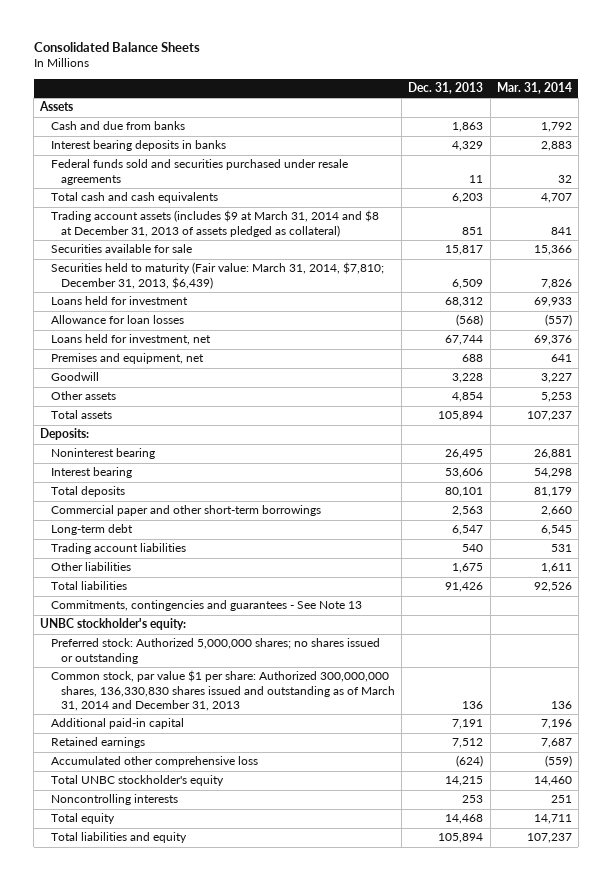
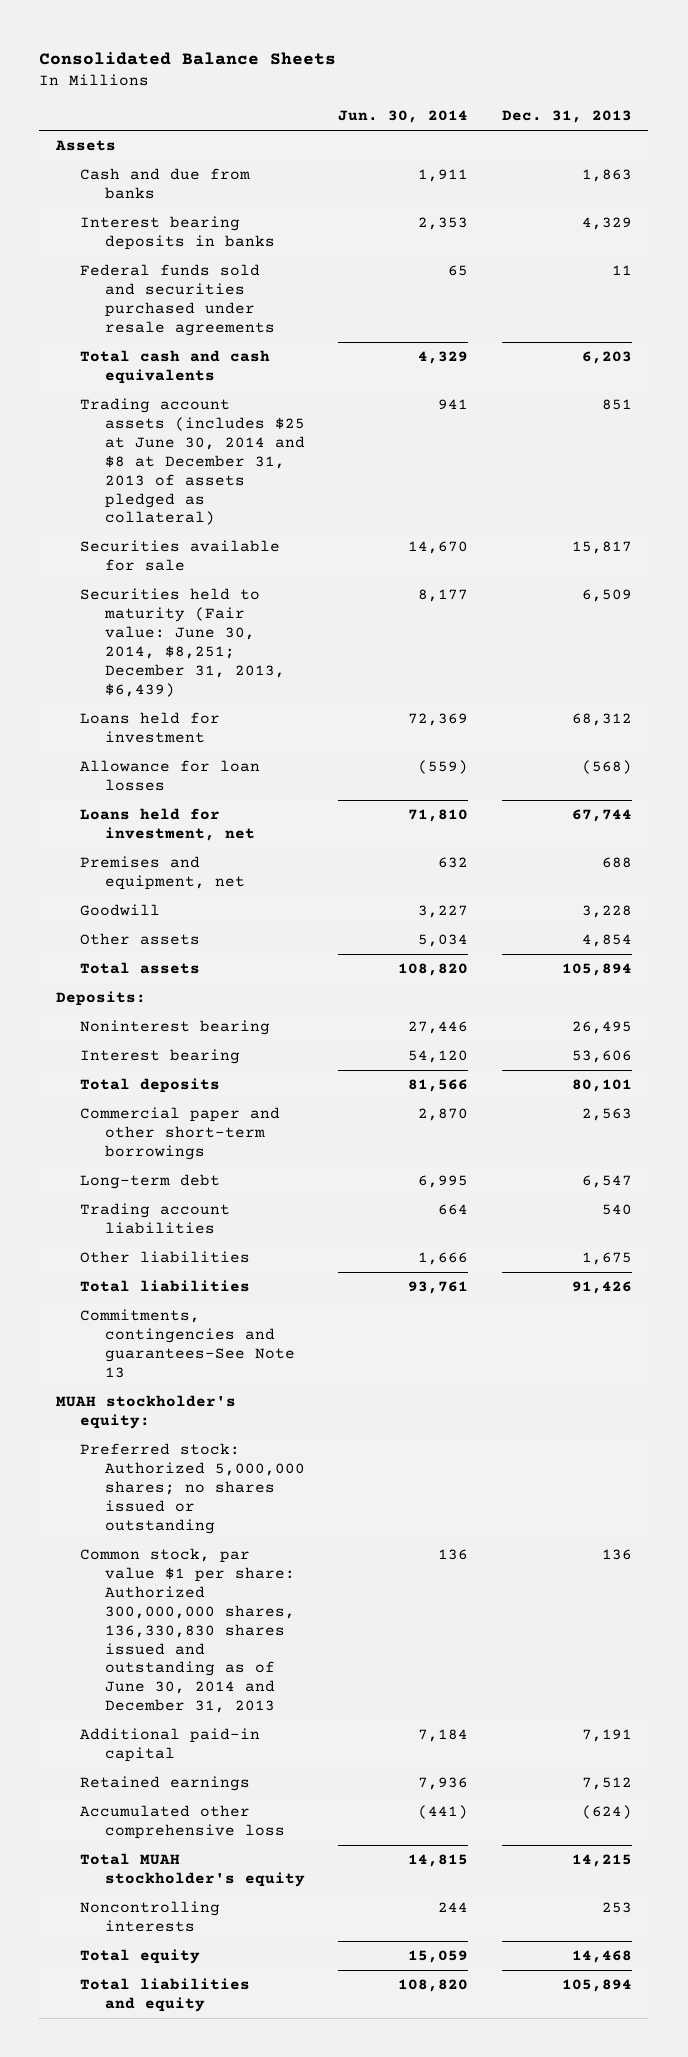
- | Dec. 31, 2013 | Mar. 31, 2014
+ | Jun. 30, 2014 | Dec. 31, 2013
- Trading account assets (includes $9 at March 31, 2014 and $8 at December 31, 2013 of assets pledged as collateral) | 851 | 841
+ Trading account assets (includes $25 at June 30, 2014 and $8 at December 31, 2013 of assets pledged as collateral) | 941 | 851
- Securities held to maturity (Fair value: March 31, 2014, $7,810; December 31, 2013, $6,439) | 6,509 | 7,826
+ Securities held to maturity (Fair value: June 30, 2014, $8,251; December 31, 2013, $6,439) | 8,177 | 6,509
- Commitments, contingencies and guarantees - See Note 13
- UNBC stockholder's equity:
+ Commitments, contingencies and guarantees-See Note 13
+ MUAH stockholder's equity:
- Common stock, par value $1 per share: Authorized 300,000,000 shares, 136,330,830 shares issued and outstanding as of March 31, 2014 and December 31, 2013 | 136 | 136
+ Common stock, par value $1 per share: Authorized 300,000,000 shares, 136,330,830 shares issued and outstanding as of June 30, 2014 and December 31, 2013 | 136 | 136
- Total UNBC stockholder's equity | 14,215 | 14,460
+ Total MUAH stockholder's equity | 14,815 | 14,215

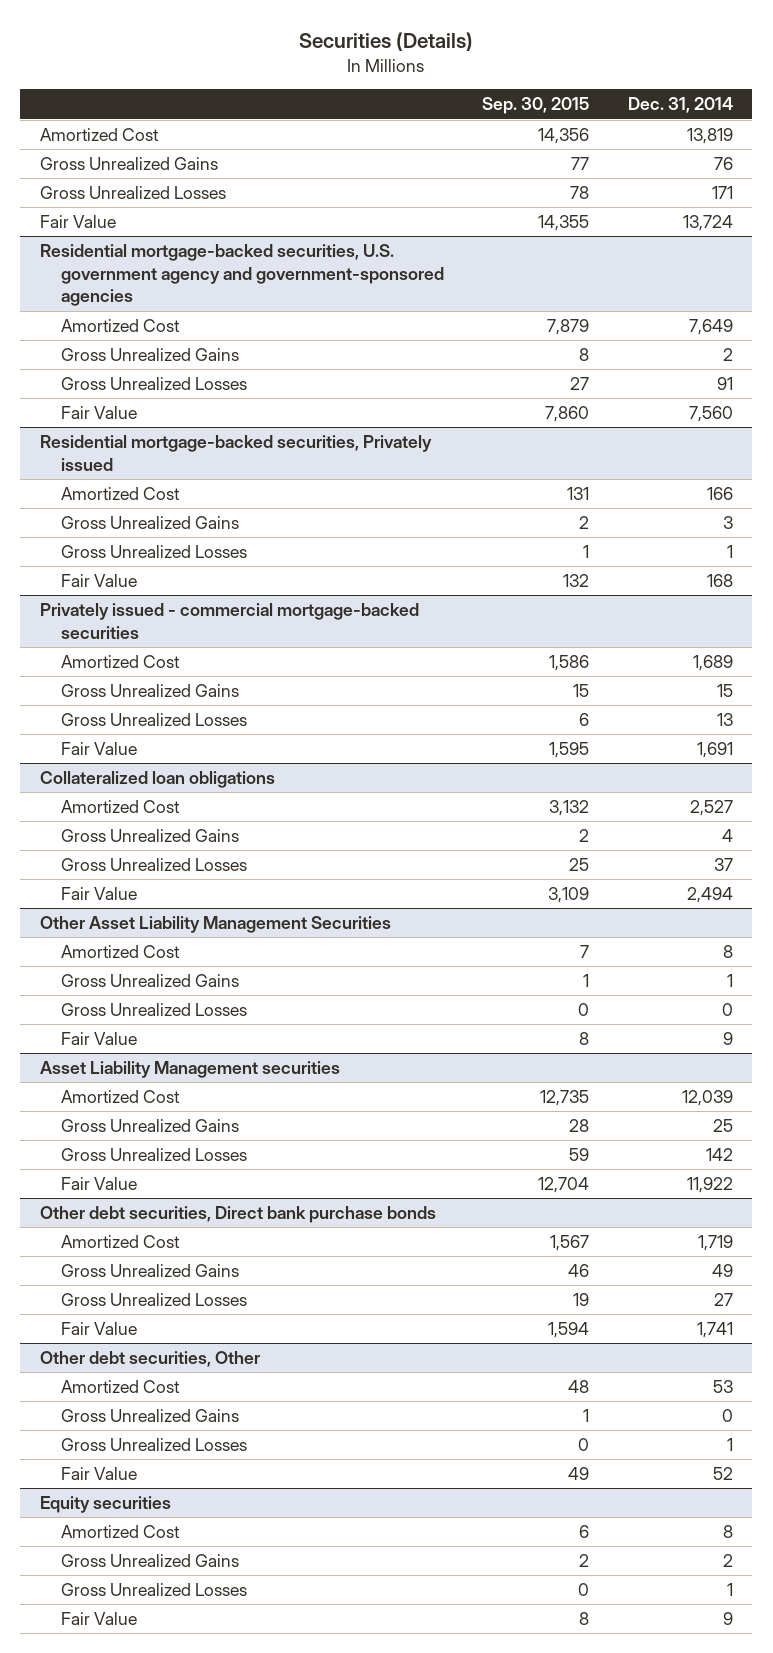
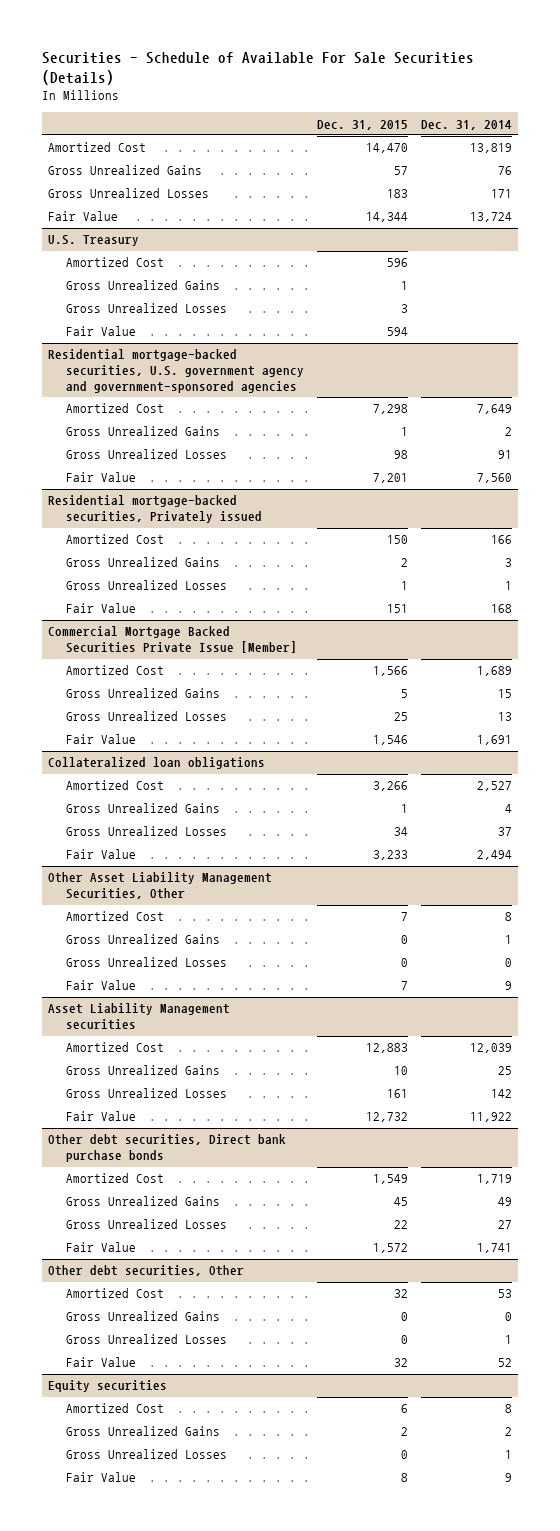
- Securities (Details)
+ Securities - Schedule of Available For Sale Securities (Details)
- | Sep. 30, 2015 | Dec. 31, 2014
+ | Dec. 31, 2015 | Dec. 31, 2014
+ U.S. Treasury
+ Amortized Cost | 596 |
+ Gross Unrealized Gains | 1 |
+ Gross Unrealized Losses | 3 |
+ Fair Value | 594 |
- Privately issued - commercial mortgage-backed securities
+ Commercial Mortgage Backed Securities Private Issue [Member]
- Other Asset Liability Management Securities
+ Other Asset Liability Management Securities, Other

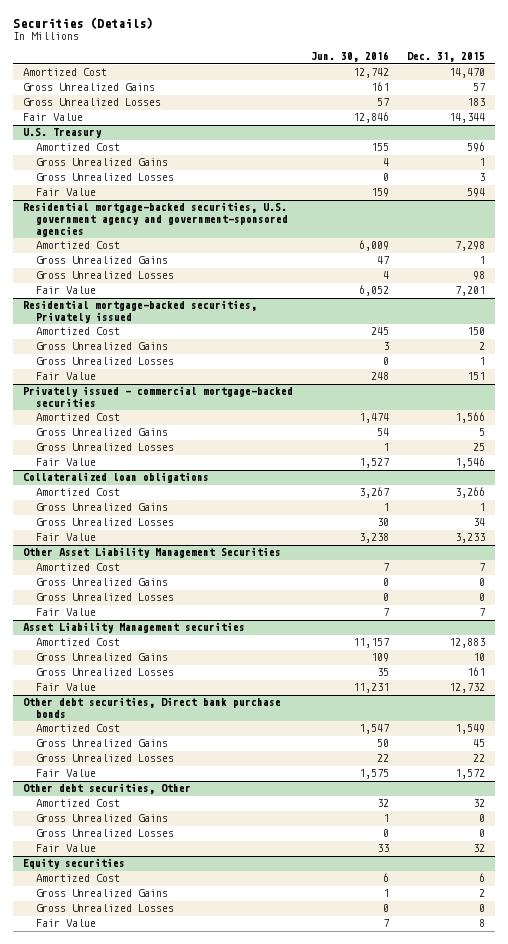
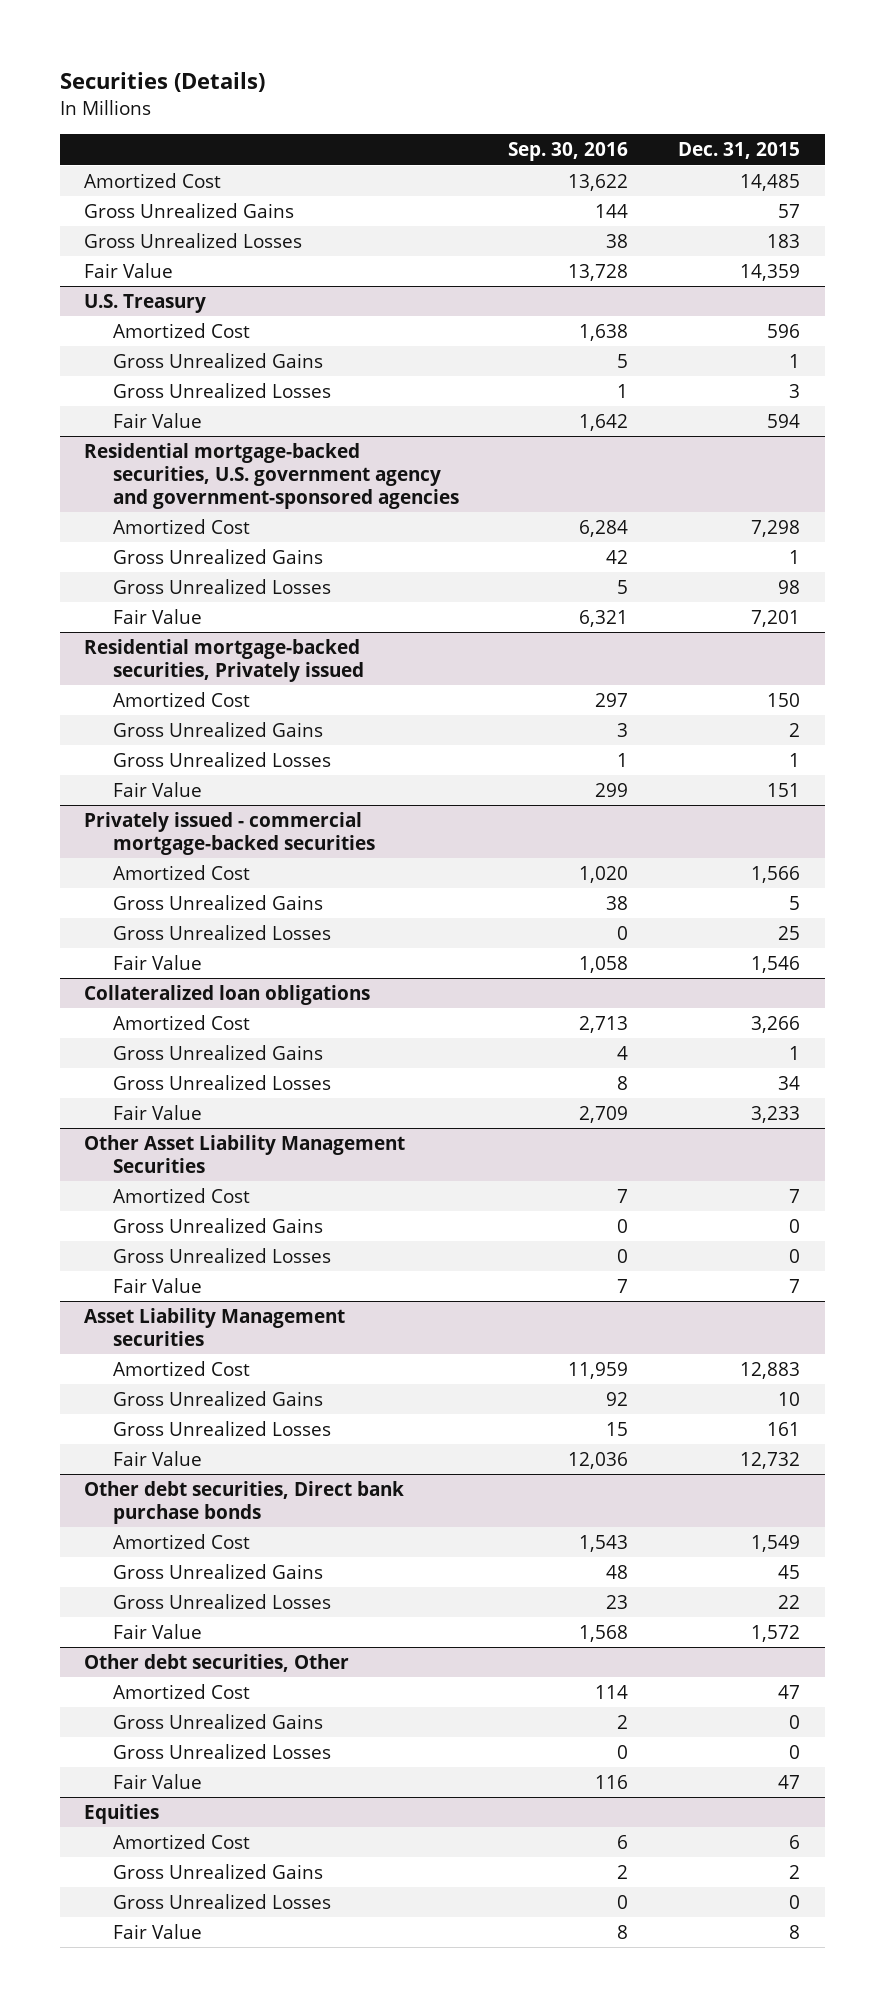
- | Jun. 30, 2016 | Dec. 31, 2015
+ | Sep. 30, 2016 | Dec. 31, 2015
- Amortized Cost | 12,742 | 14,470
+ Amortized Cost | 13,622 | 14,485
- Fair Value | 12,846 | 14,344
+ Fair Value | 13,728 | 14,359
@ Other debt securities, Other
- Amortized Cost | 32 | 32
+ Amortized Cost | 114 | 47
- Fair Value | 33 | 32
- Equity securities
@ Other debt securities, Other
+ Fair Value | 116 | 47
+ Equities

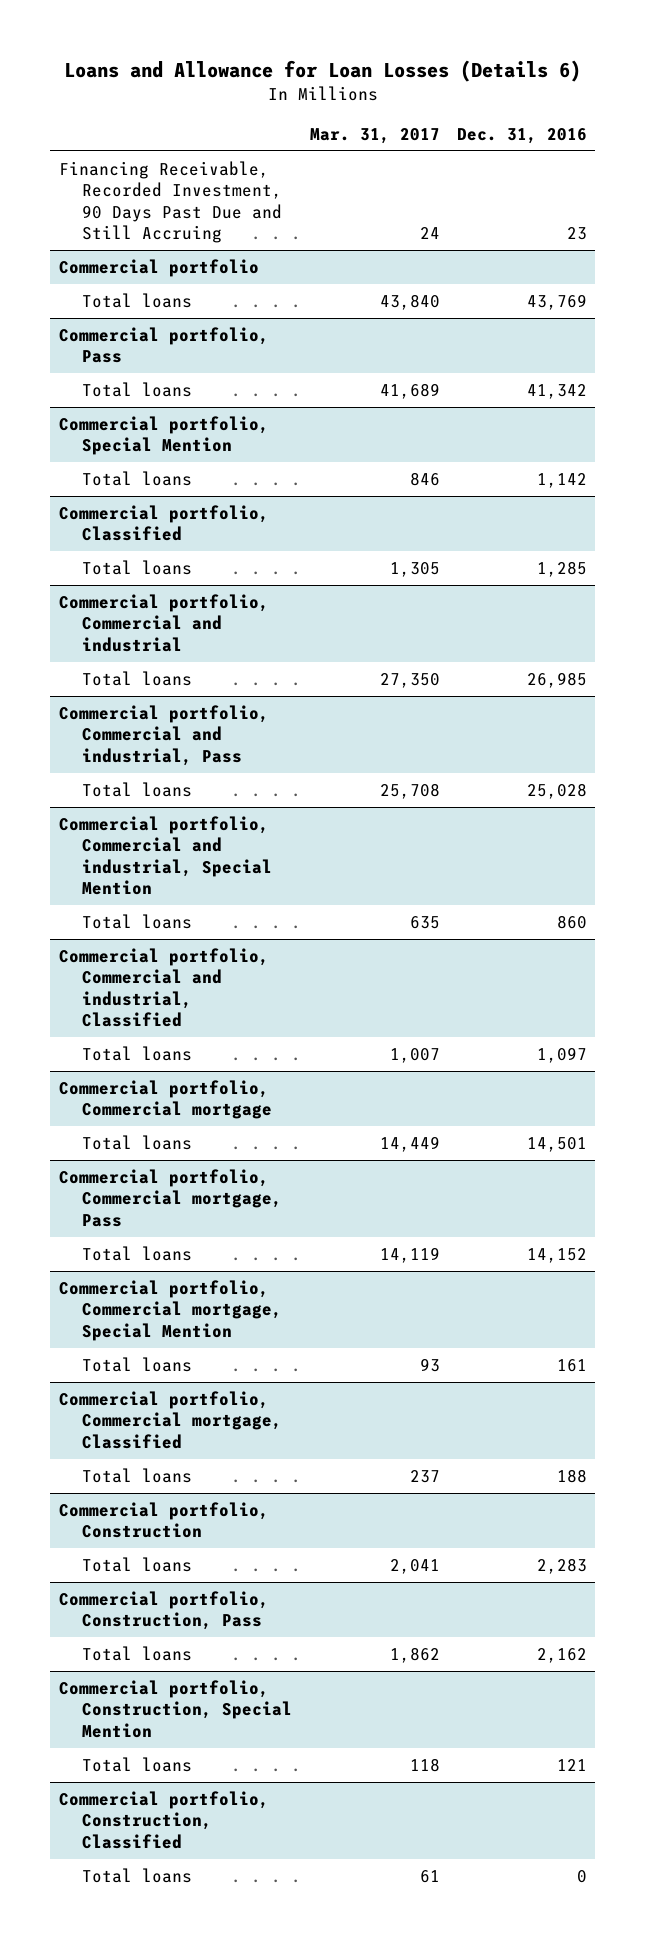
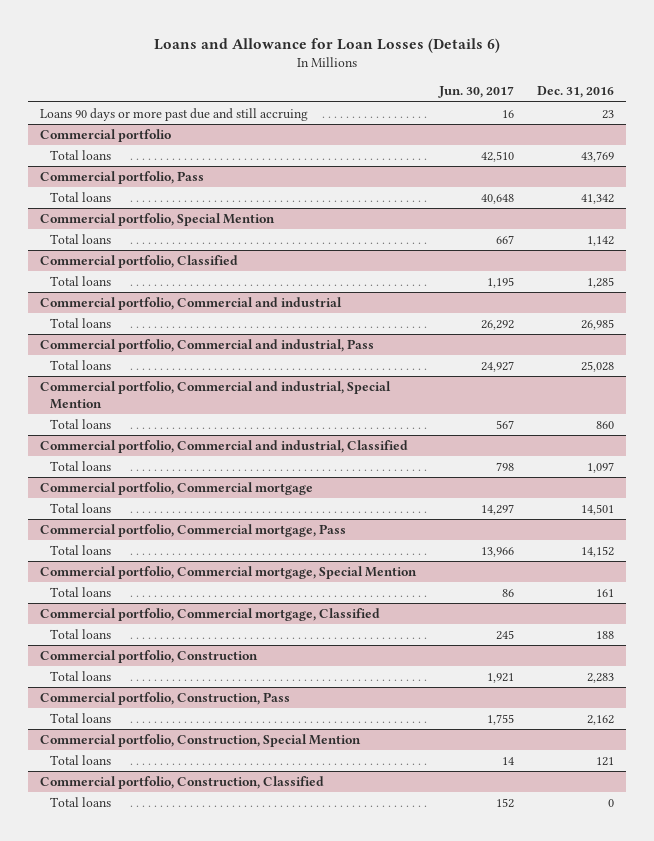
- | Mar. 31, 2017 | Dec. 31, 2016
+ | Jun. 30, 2017 | Dec. 31, 2016
- Financing Receivable, Recorded Investment, 90 Days Past Due and Still Accruing | 24 | 23
+ Loans 90 days or more past due and still accruing | 16 | 23

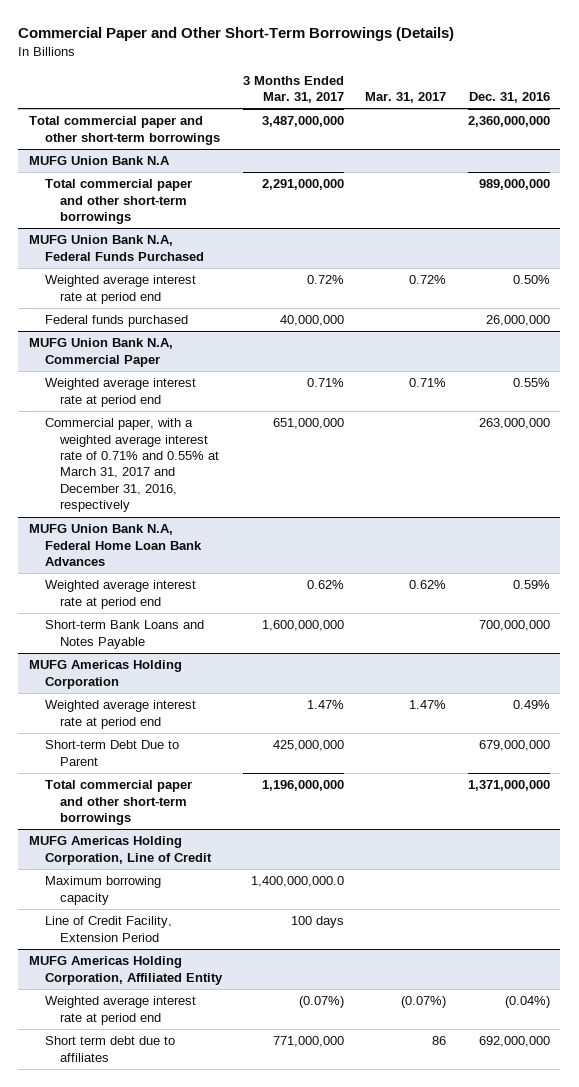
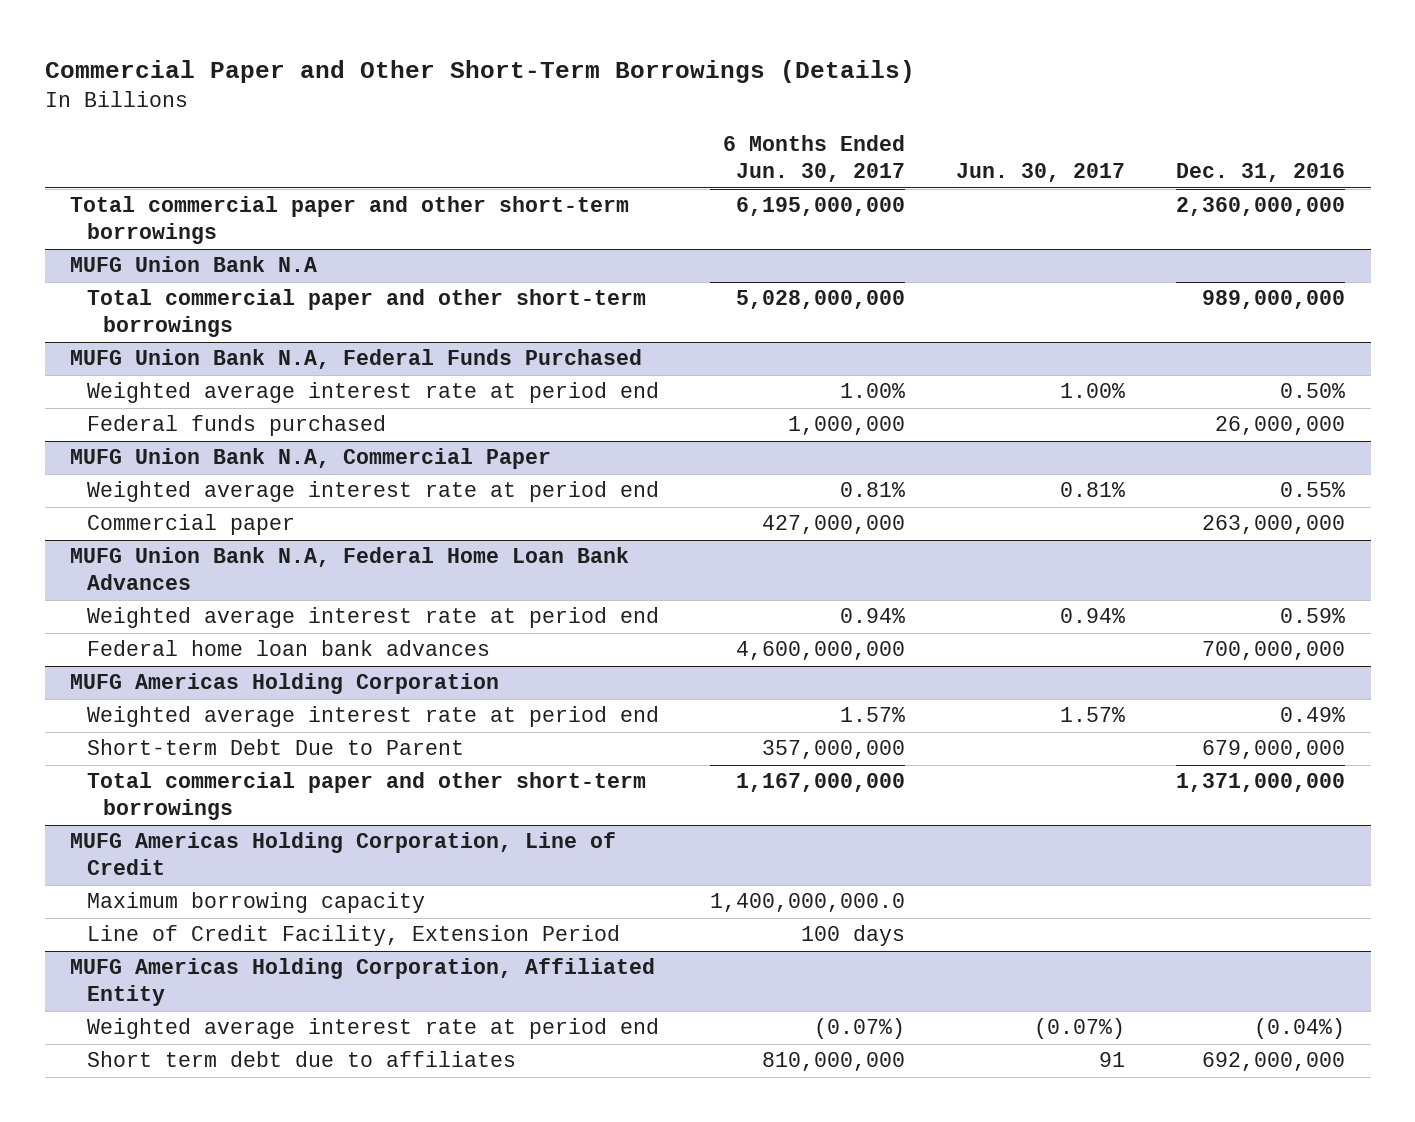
- | 3 Months Ended Mar. 31, 2017 | Mar. 31, 2017 | Dec. 31, 2016
+ | 6 Months Ended Jun. 30, 2017 | Jun. 30, 2017 | Dec. 31, 2016
@ MUFG Union Bank N.A, Commercial Paper
- Commercial paper, with a weighted average interest rate of 0.71% and 0.55% at March 31, 2017 and December 31, 2016, respectively | 651,000,000 | | 263,000,000
+ Commercial paper | 427,000,000 | | 263,000,000
@ MUFG Union Bank N.A, Federal Home Loan Bank Advances
- Short-term Bank Loans and Notes Payable | 1,600,000,000 | | 700,000,000
+ Federal home loan bank advances | 4,600,000,000 | | 700,000,000

